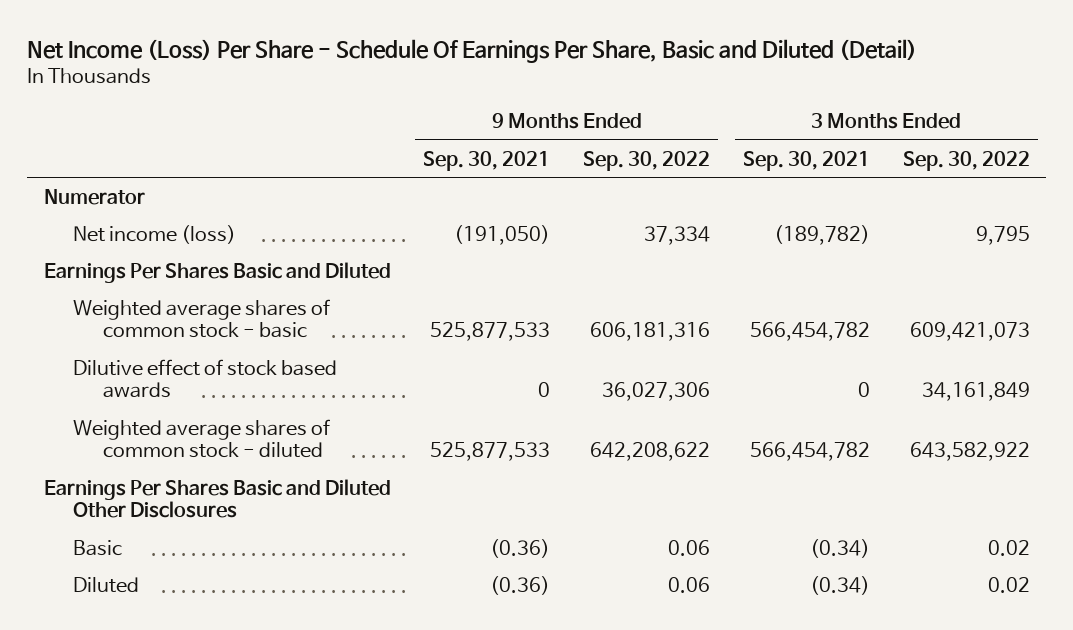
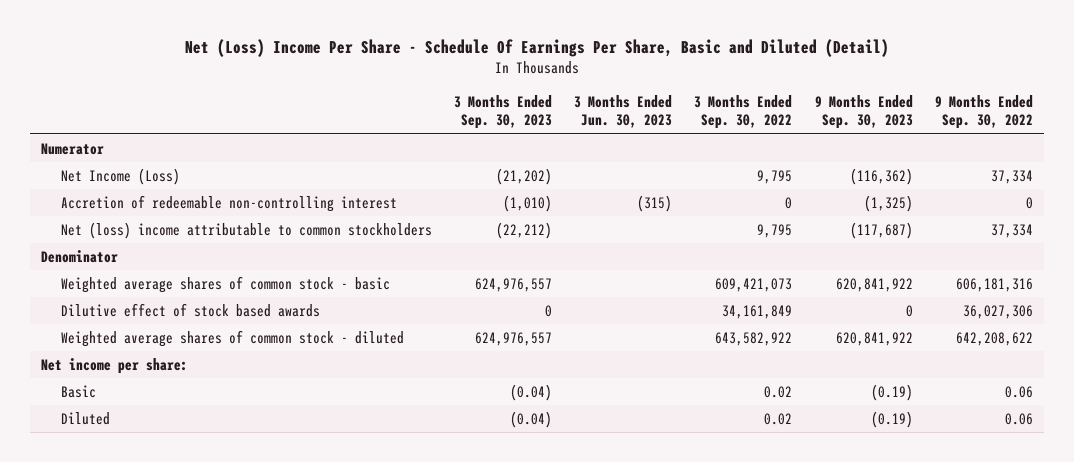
- Net Income (Loss) Per Share - Schedule Of Earnings Per Share, Basic and Diluted (Detail)
+ Net (Loss) Income Per Share - Schedule Of Earnings Per Share, Basic and Diluted (Detail)
- | 9 Months Ended Sep. 30, 2021 | 9 Months Ended Sep. 30, 2022 | 3 Months Ended Sep. 30, 2021 | 3 Months Ended Sep. 30, 2022
+ | 3 Months Ended Sep. 30, 2023 | 3 Months Ended Jun. 30, 2023 | 3 Months Ended Sep. 30, 2022 | 9 Months Ended Sep. 30, 2023 | 9 Months Ended Sep. 30, 2022
- Net income (loss) | (191,050) | 37,334 | (189,782) | 9,795
- Earnings Per Shares Basic and Diluted
+ Net Income (Loss) | (21,202) | | 9,795 | (116,362) | 37,334
+ Accretion of redeemable non-controlling interest | (1,010) | (315) | 0 | (1,325) | 0
+ Net (loss) income attributable to common stockholders | (22,212) | | 9,795 | (117,687) | 37,334
+ Denominator
- Earnings Per Shares Basic and Diluted Other Disclosures
+ Net income per share:

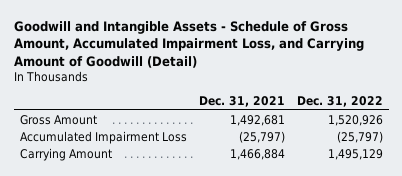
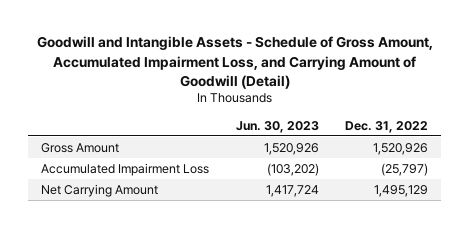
- | Dec. 31, 2021 | Dec. 31, 2022
+ | Jun. 30, 2023 | Dec. 31, 2022
- Carrying Amount | 1,466,884 | 1,495,129
+ Net Carrying Amount | 1,417,724 | 1,495,129

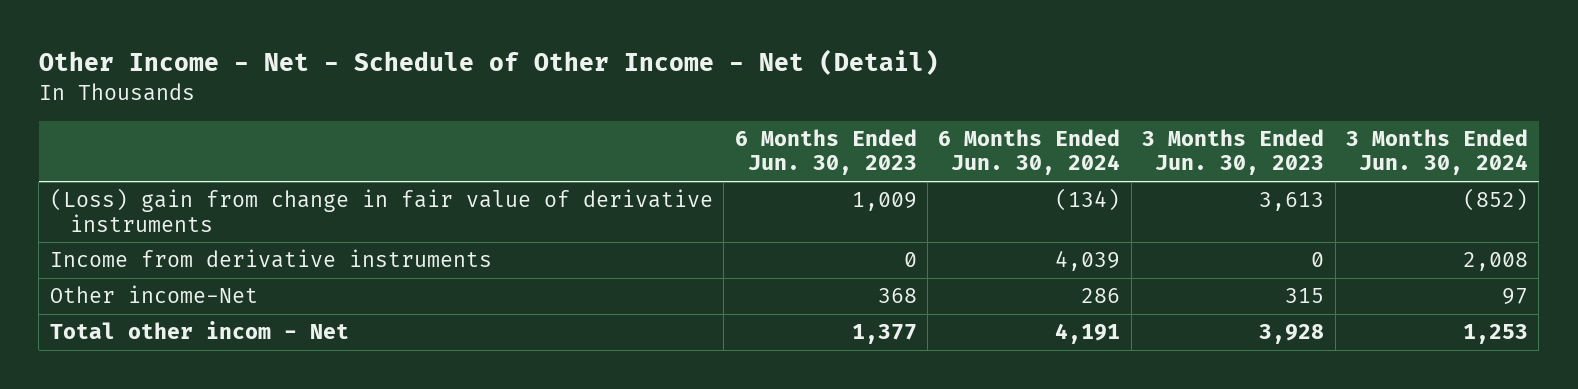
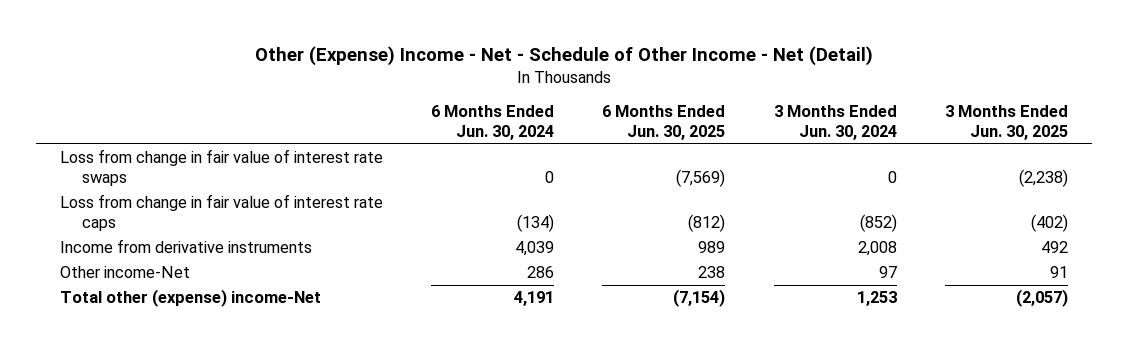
- Other Income - Net - Schedule of Other Income - Net (Detail)
+ Other (Expense) Income - Net - Schedule of Other Income - Net (Detail)
- | 6 Months Ended Jun. 30, 2023 | 6 Months Ended Jun. 30, 2024 | 3 Months Ended Jun. 30, 2023 | 3 Months Ended Jun. 30, 2024
+ | 6 Months Ended Jun. 30, 2024 | 6 Months Ended Jun. 30, 2025 | 3 Months Ended Jun. 30, 2024 | 3 Months Ended Jun. 30, 2025
- (Loss) gain from change in fair value of derivative instruments | 1,009 | (134) | 3,613 | (852)
+ Loss from change in fair value of interest rate swaps | 0 | (7,569) | 0 | (2,238)
+ Loss from change in fair value of interest rate caps | (134) | (812) | (852) | (402)
- Total other incom - Net | 1,377 | 4,191 | 3,928 | 1,253
+ Total other (expense) income-Net | 4,191 | (7,154) | 1,253 | (2,057)

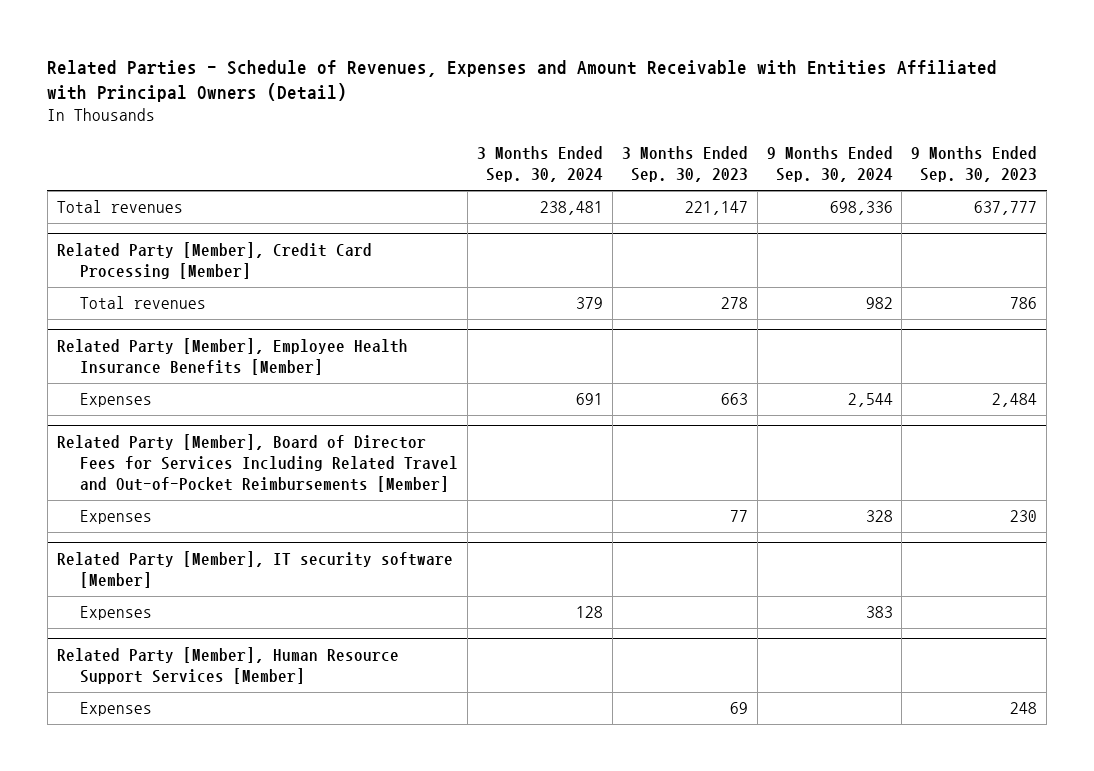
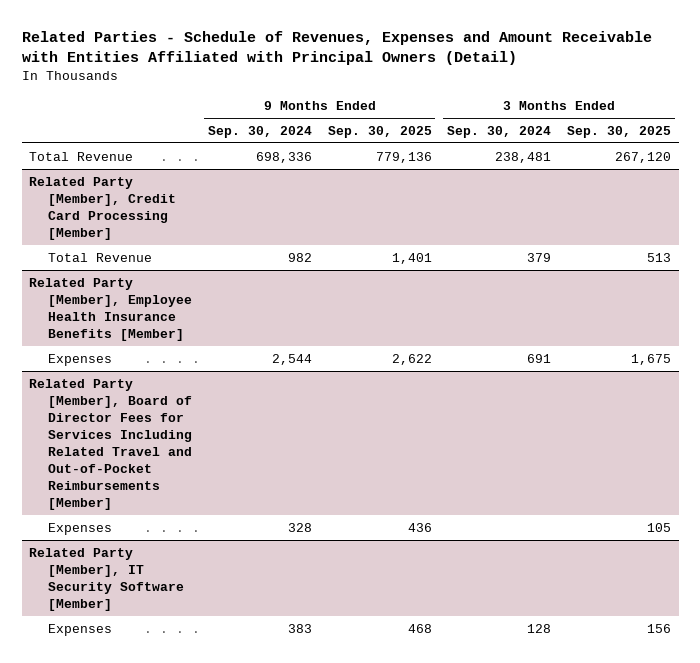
- | 3 Months Ended Sep. 30, 2024 | 3 Months Ended Sep. 30, 2023 | 9 Months Ended Sep. 30, 2024 | 9 Months Ended Sep. 30, 2023
+ | 9 Months Ended Sep. 30, 2024 | 9 Months Ended Sep. 30, 2025 | 3 Months Ended Sep. 30, 2024 | 3 Months Ended Sep. 30, 2025
- Total revenues | 238,481 | 221,147 | 698,336 | 637,777
+ Total Revenue | 698,336 | 779,136 | 238,481 | 267,120
@ Related Party [Member], Credit Card Processing [Member]
- Total revenues | 379 | 278 | 982 | 786
+ Total Revenue | 982 | 1,401 | 379 | 513
- Related Party [Member], IT security software [Member]
+ Related Party [Member], IT Security Software [Member]
- Related Party [Member], Human Resource Support Services [Member]
- Expenses | | 69 | | 248

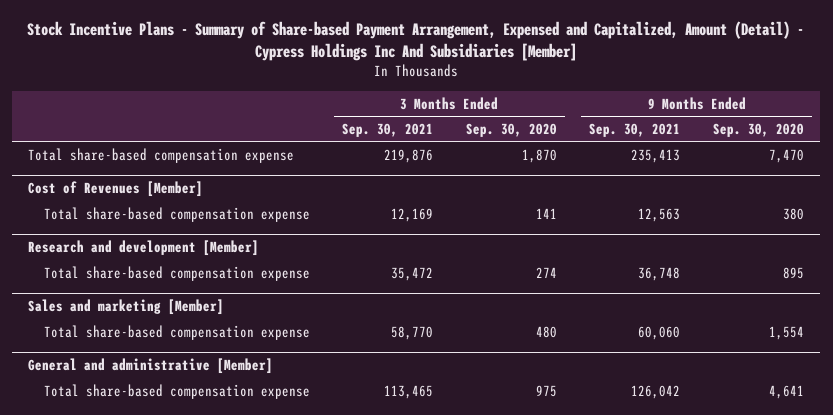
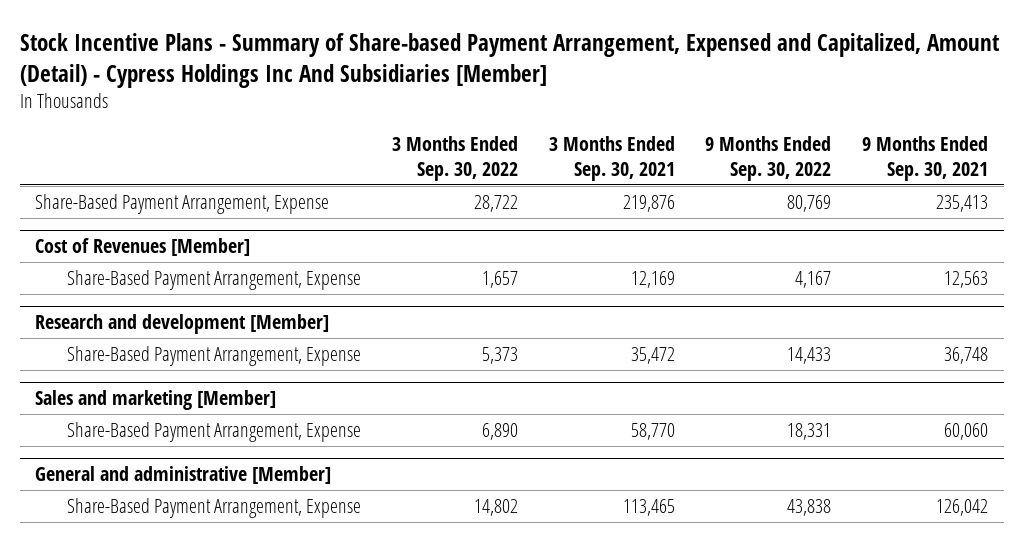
- | 3 Months Ended Sep. 30, 2021 | 3 Months Ended Sep. 30, 2020 | 9 Months Ended Sep. 30, 2021 | 9 Months Ended Sep. 30, 2020
+ | 3 Months Ended Sep. 30, 2022 | 3 Months Ended Sep. 30, 2021 | 9 Months Ended Sep. 30, 2022 | 9 Months Ended Sep. 30, 2021
- Total share-based compensation expense | 219,876 | 1,870 | 235,413 | 7,470
+ Share-Based Payment Arrangement, Expense | 28,722 | 219,876 | 80,769 | 235,413
@ Cost of Revenues [Member]
- Total share-based compensation expense | 12,169 | 141 | 12,563 | 380
+ Share-Based Payment Arrangement, Expense | 1,657 | 12,169 | 4,167 | 12,563
@ Research and development [Member]
- Total share-based compensation expense | 35,472 | 274 | 36,748 | 895
+ Share-Based Payment Arrangement, Expense | 5,373 | 35,472 | 14,433 | 36,748
@ Sales and marketing [Member]
- Total share-based compensation expense | 58,770 | 480 | 60,060 | 1,554
+ Share-Based Payment Arrangement, Expense | 6,890 | 58,770 | 18,331 | 60,060
@ General and administrative [Member]
- Total share-based compensation expense | 113,465 | 975 | 126,042 | 4,641
+ Share-Based Payment Arrangement, Expense | 14,802 | 113,465 | 43,838 | 126,042

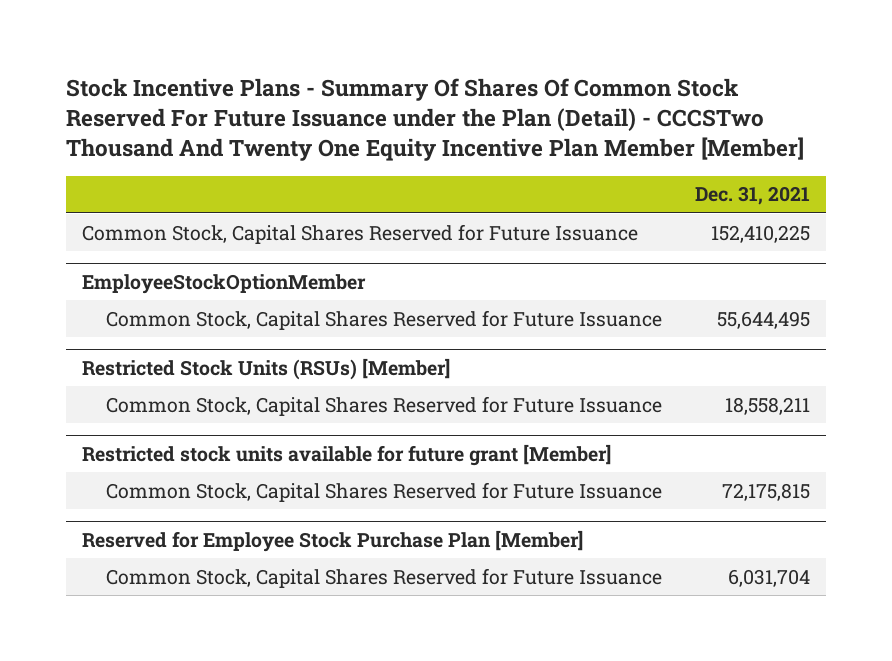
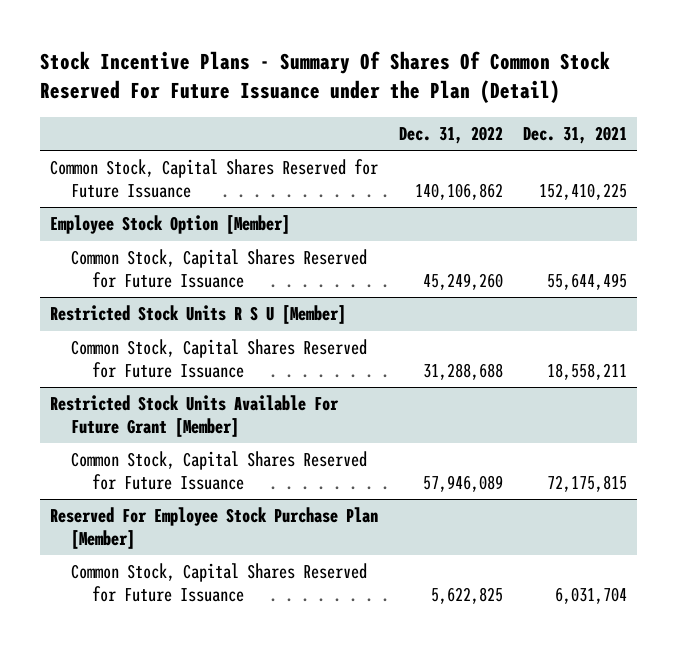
- Stock Incentive Plans - Summary Of Shares Of Common Stock Reserved For Future Issuance under the Plan (Detail) - CCCSTwo Thousand And Twenty One Equity Incentive Plan Member [Member]
+ Stock Incentive Plans - Summary Of Shares Of Common Stock Reserved For Future Issuance under the Plan (Detail)
- | Dec. 31, 2021
+ | Dec. 31, 2022 | Dec. 31, 2021
- EmployeeStockOptionMember
+ Employee Stock Option [Member]
- Restricted Stock Units (RSUs) [Member]
+ Restricted Stock Units R S U [Member]
- Restricted stock units available for future grant [Member]
+ Restricted Stock Units Available For Future Grant [Member]
- Reserved for Employee Stock Purchase Plan [Member]
+ Reserved For Employee Stock Purchase Plan [Member]

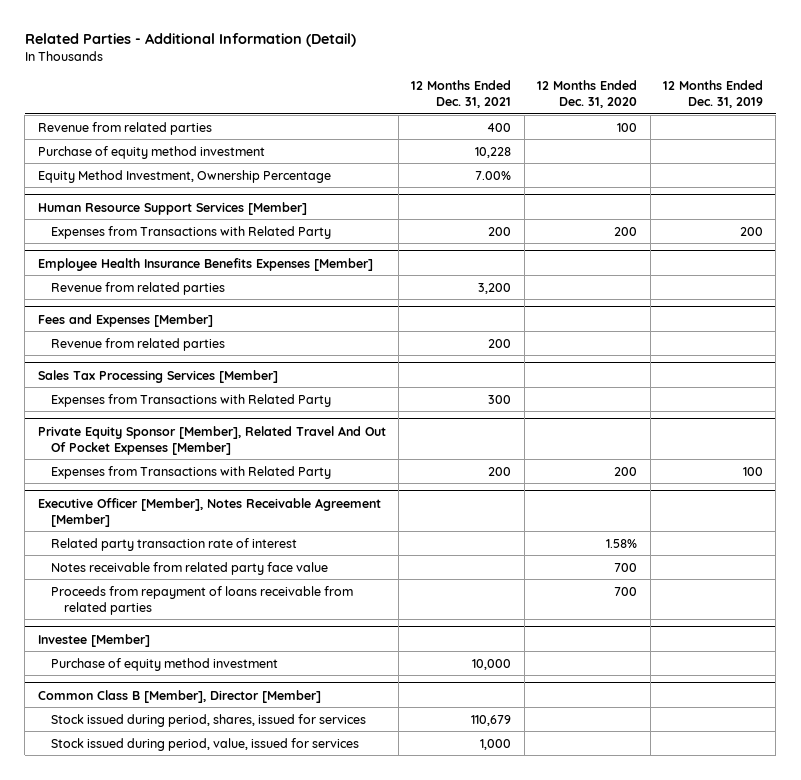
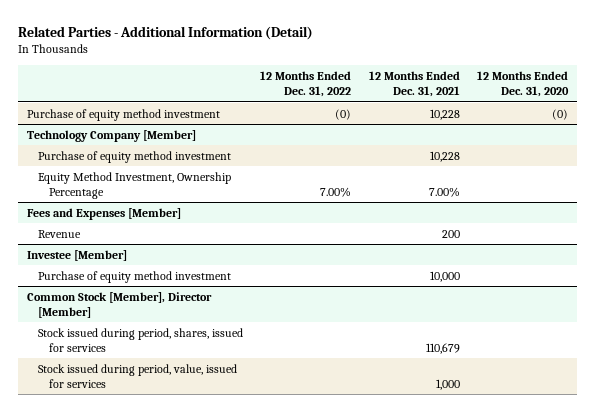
- | 12 Months Ended Dec. 31, 2021 | 12 Months Ended Dec. 31, 2020 | 12 Months Ended Dec. 31, 2019
+ | 12 Months Ended Dec. 31, 2022 | 12 Months Ended Dec. 31, 2021 | 12 Months Ended Dec. 31, 2020
- Revenue from related parties | 400 | 100 |
+ Purchase of equity method investment | (0) | 10,228 | (0)
+ Technology Company [Member]
- Human Resource Support Services [Member]
- Expenses from Transactions with Related Party | 200 | 200 | 200
- Employee Health Insurance Benefits Expenses [Member]
- Revenue from related parties | 3,200 | |
@ Fees and Expenses [Member]
- Revenue from related parties | 200 | |
- Sales Tax Processing Services [Member]
- Expenses from Transactions with Related Party | 300 | |
- Private Equity Sponsor [Member], Related Travel And Out Of Pocket Expenses [Member]
- Expenses from Transactions with Related Party | 200 | 200 | 100
- Executive Officer [Member], Notes Receivable Agreement [Member]
- Related party transaction rate of interest | | 1.58% |
- Notes receivable from related party face value | | 700 |
- Proceeds from repayment of loans receivable from related parties | | 700 |
@ Fees and Expenses [Member]
+ Revenue | | 200 |
- Common Class B [Member], Director [Member]
+ Common Stock [Member], Director [Member]

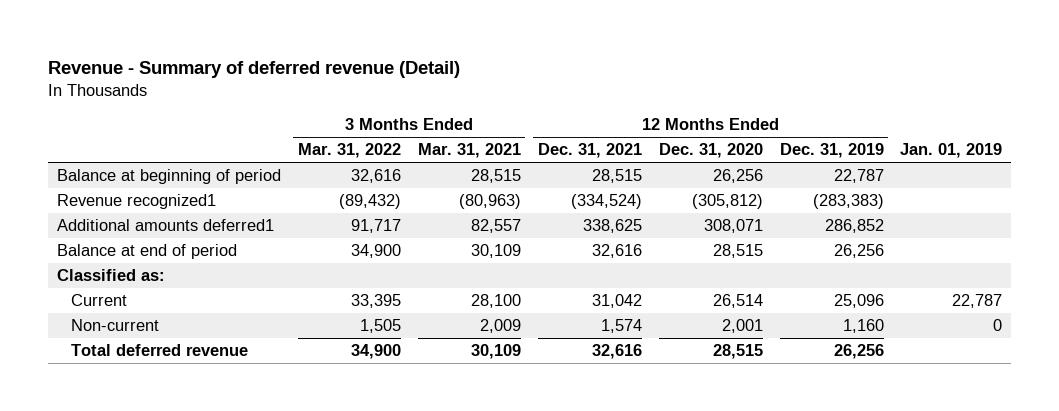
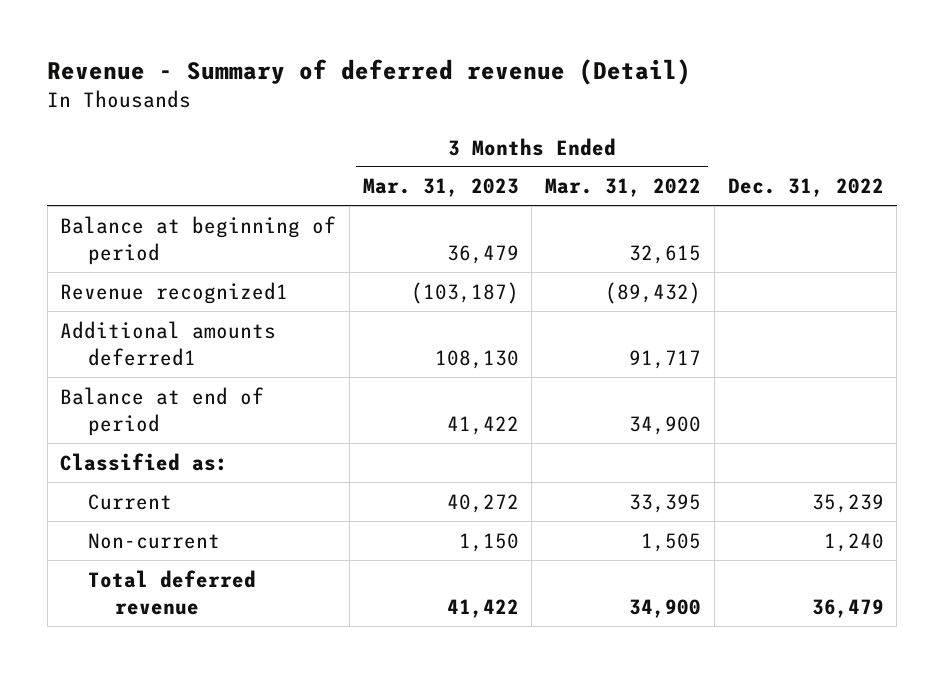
- | 3 Months Ended Mar. 31, 2022 | 3 Months Ended Mar. 31, 2021 | 12 Months Ended Dec. 31, 2021 | 12 Months Ended Dec. 31, 2020 | 12 Months Ended Dec. 31, 2019 | Jan. 01, 2019
+ | 3 Months Ended Mar. 31, 2023 | 3 Months Ended Mar. 31, 2022 | Dec. 31, 2022
- Balance at beginning of period | 32,616 | 28,515 | 28,515 | 26,256 | 22,787 |
+ Balance at beginning of period | 36,479 | 32,615 |

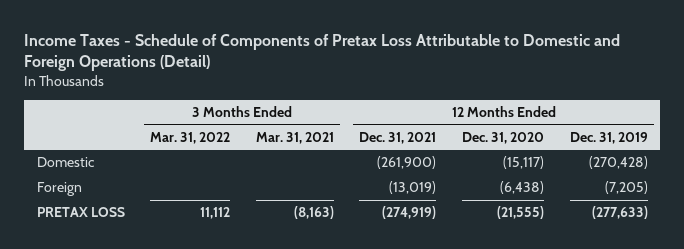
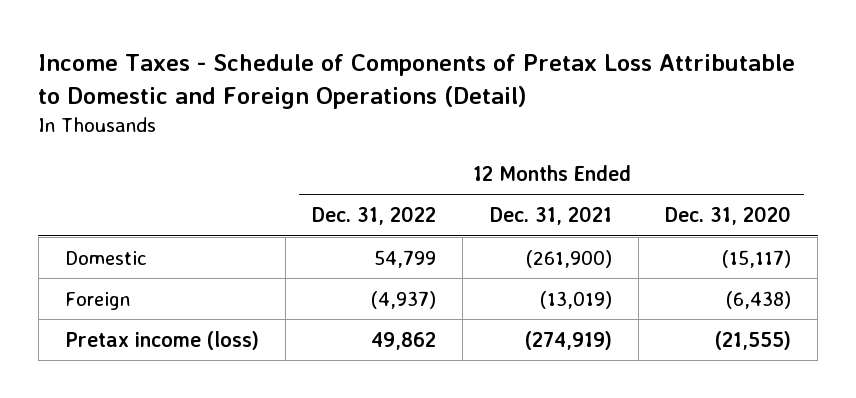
- | 3 Months Ended Mar. 31, 2022 | 3 Months Ended Mar. 31, 2021 | 12 Months Ended Dec. 31, 2021 | 12 Months Ended Dec. 31, 2020 | 12 Months Ended Dec. 31, 2019
+ | 12 Months Ended Dec. 31, 2022 | 12 Months Ended Dec. 31, 2021 | 12 Months Ended Dec. 31, 2020
- PRETAX LOSS | 11,112 | (8,163) | (274,919) | (21,555) | (277,633)
+ Pretax income (loss) | 49,862 | (274,919) | (21,555)

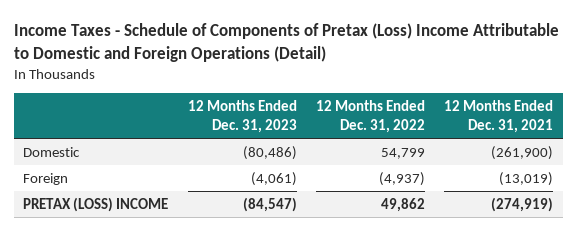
- Income Taxes - Schedule of Components of Pretax Loss Attributable to Domestic and Foreign Operations (Detail)
+ Income Taxes - Schedule of Components of Pretax (Loss) Income Attributable to Domestic and Foreign Operations (Detail)
- | 12 Months Ended Dec. 31, 2022 | 12 Months Ended Dec. 31, 2021 | 12 Months Ended Dec. 31, 2020
+ | 12 Months Ended Dec. 31, 2023 | 12 Months Ended Dec. 31, 2022 | 12 Months Ended Dec. 31, 2021
- Pretax income (loss) | 49,862 | (274,919) | (21,555)
+ PRETAX (LOSS) INCOME | (84,547) | 49,862 | (274,919)

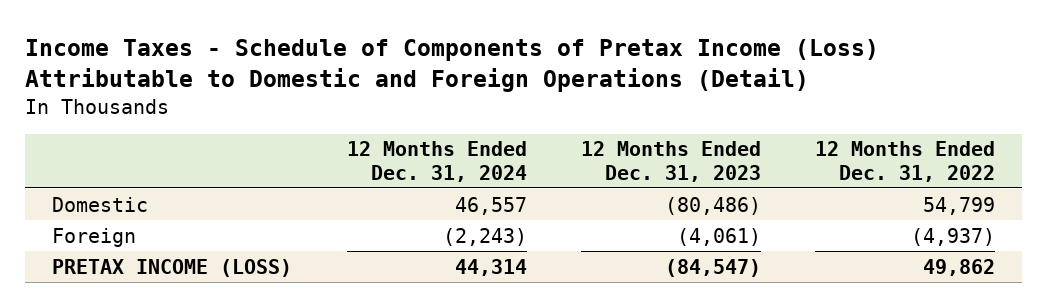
- Income Taxes - Schedule of Components of Pretax (Loss) Income Attributable to Domestic and Foreign Operations (Detail)
+ Income Taxes - Schedule of Components of Pretax Income (Loss) Attributable to Domestic and Foreign Operations (Detail)
- | 12 Months Ended Dec. 31, 2023 | 12 Months Ended Dec. 31, 2022 | 12 Months Ended Dec. 31, 2021
+ | 12 Months Ended Dec. 31, 2024 | 12 Months Ended Dec. 31, 2023 | 12 Months Ended Dec. 31, 2022
- PRETAX (LOSS) INCOME | (84,547) | 49,862 | (274,919)
+ PRETAX INCOME (LOSS) | 44,314 | (84,547) | 49,862

